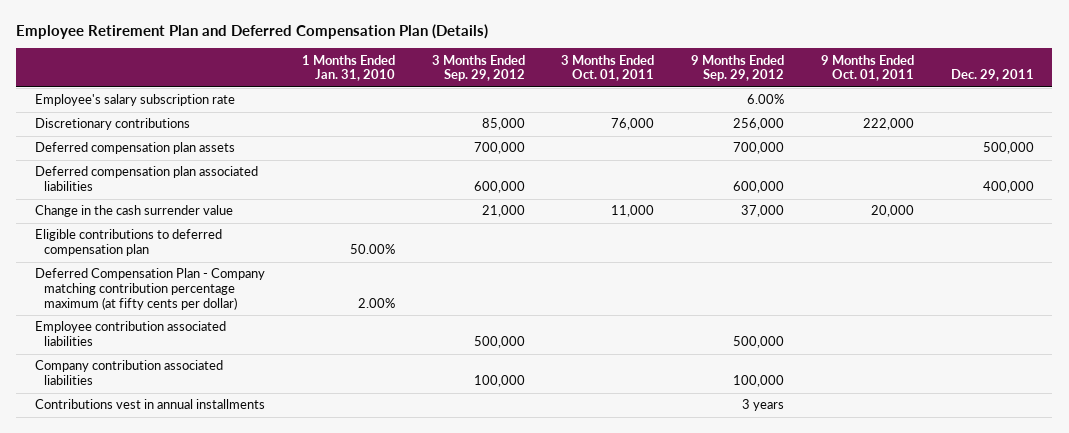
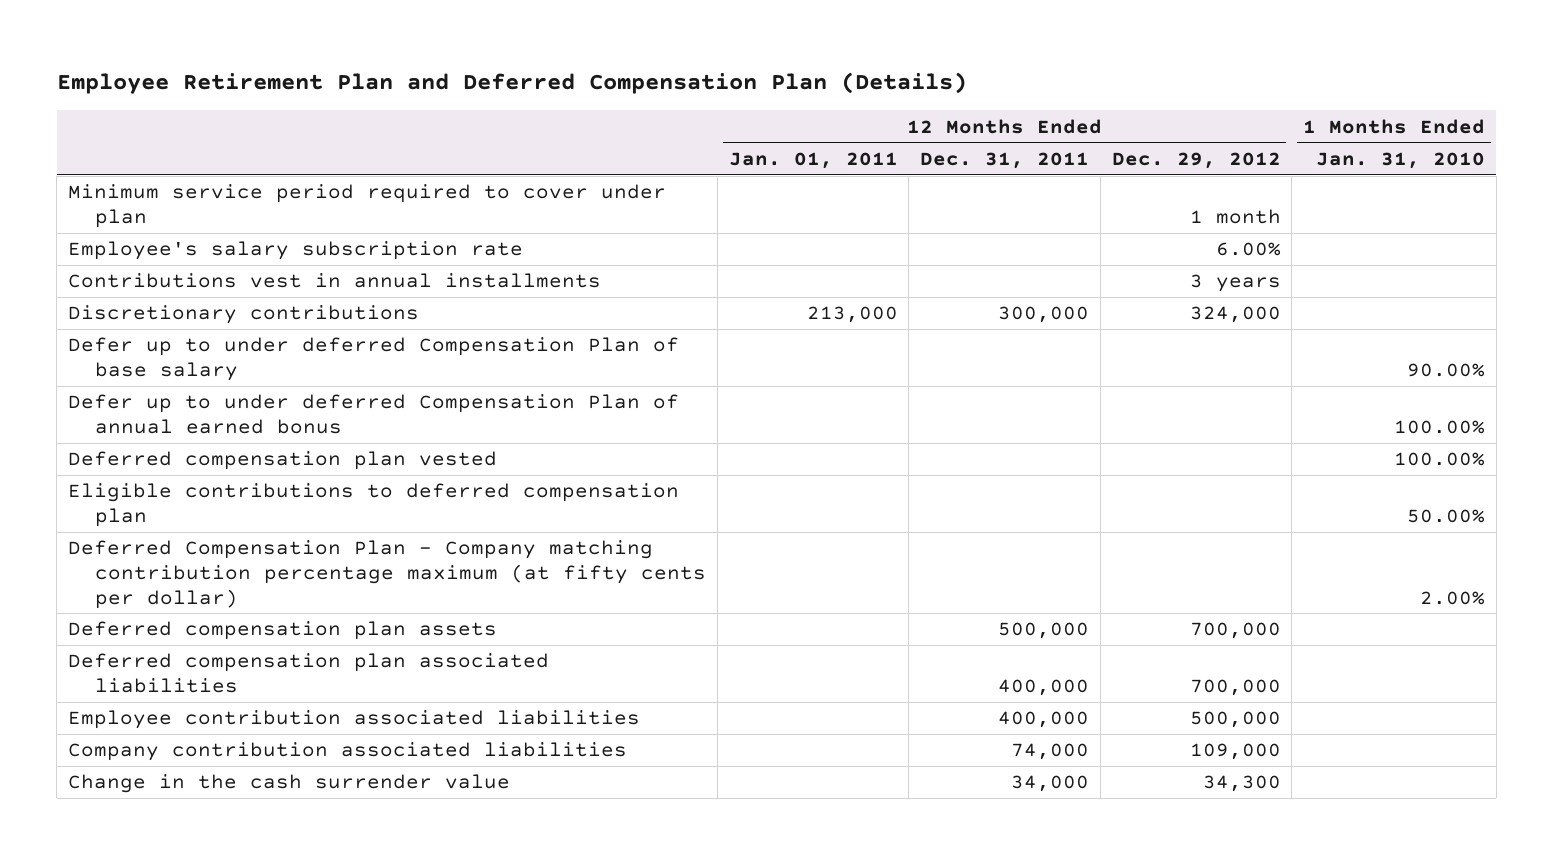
- | 1 Months Ended Jan. 31, 2010 | 3 Months Ended Sep. 29, 2012 | 3 Months Ended Oct. 01, 2011 | 9 Months Ended Sep. 29, 2012 | 9 Months Ended Oct. 01, 2011 | Dec. 29, 2011
+ | 12 Months Ended Jan. 01, 2011 | 12 Months Ended Dec. 31, 2011 | 12 Months Ended Dec. 29, 2012 | 1 Months Ended Jan. 31, 2010
+ Minimum service period required to cover under plan | | | 1 month |
moved up: Contributions vest in annual installments | | | 3 years |
+ Defer up to under deferred Compensation Plan of base salary | | | | 90.00%
+ Defer up to under deferred Compensation Plan of annual earned bonus | | | | 100.00%
+ Deferred compensation plan vested | | | | 100.00%
moved down: Deferred compensation plan assets | | 500,000 | 700,000 |
moved down: Deferred compensation plan associated liabilities | | 400,000 | 700,000 |
moved down: Change in the cash surrender value | | 34,000 | 34,300 |

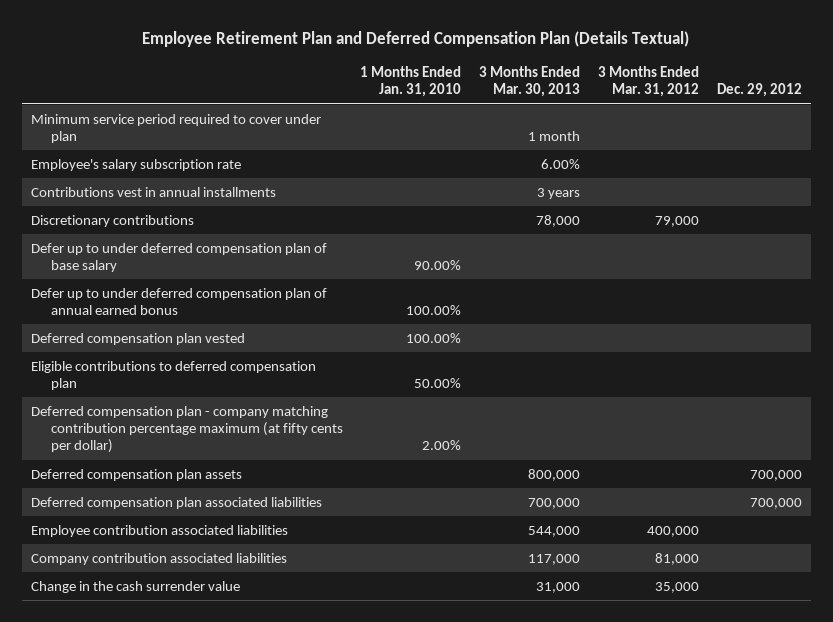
- Employee Retirement Plan and Deferred Compensation Plan (Details)
+ Employee Retirement Plan and Deferred Compensation Plan (Details Textual)
- | 12 Months Ended Jan. 01, 2011 | 12 Months Ended Dec. 31, 2011 | 12 Months Ended Dec. 29, 2012 | 1 Months Ended Jan. 31, 2010
+ | 1 Months Ended Jan. 31, 2010 | 3 Months Ended Mar. 30, 2013 | 3 Months Ended Mar. 31, 2012 | Dec. 29, 2012
- Defer up to under deferred Compensation Plan of base salary | | | | 90.00%
- Defer up to under deferred Compensation Plan of annual earned bonus | | | | 100.00%
+ Defer up to under deferred compensation plan of base salary | 90.00% | | |
+ Defer up to under deferred compensation plan of annual earned bonus | 100.00% | | |
- Deferred Compensation Plan - Company matching contribution percentage maximum (at fifty cents per dollar) | | | | 2.00%
+ Deferred compensation plan - company matching contribution percentage maximum (at fifty cents per dollar) | 2.00% | | |

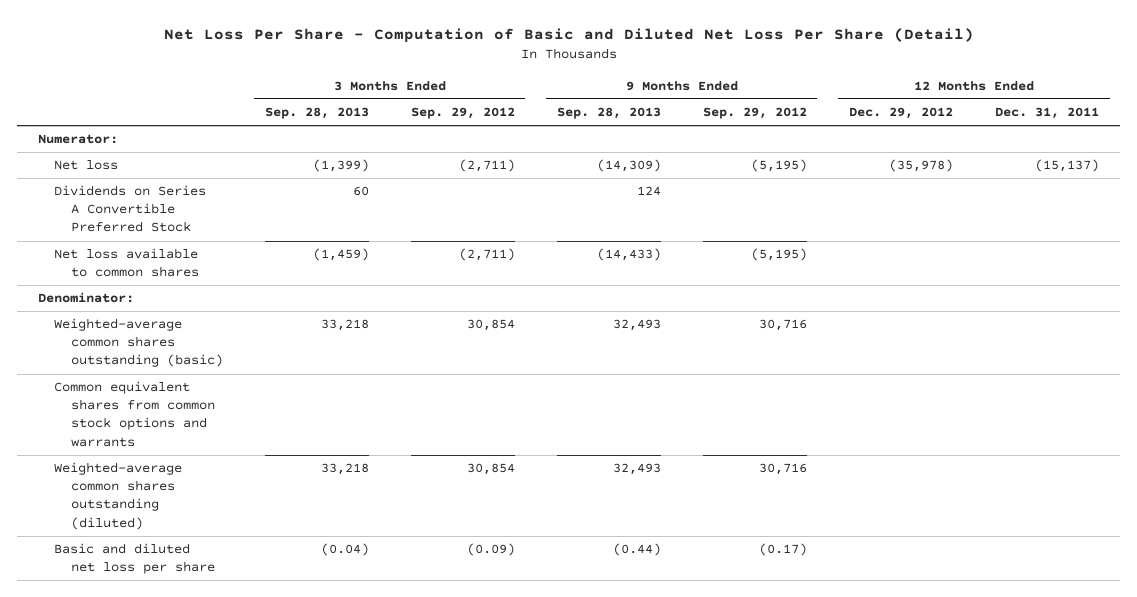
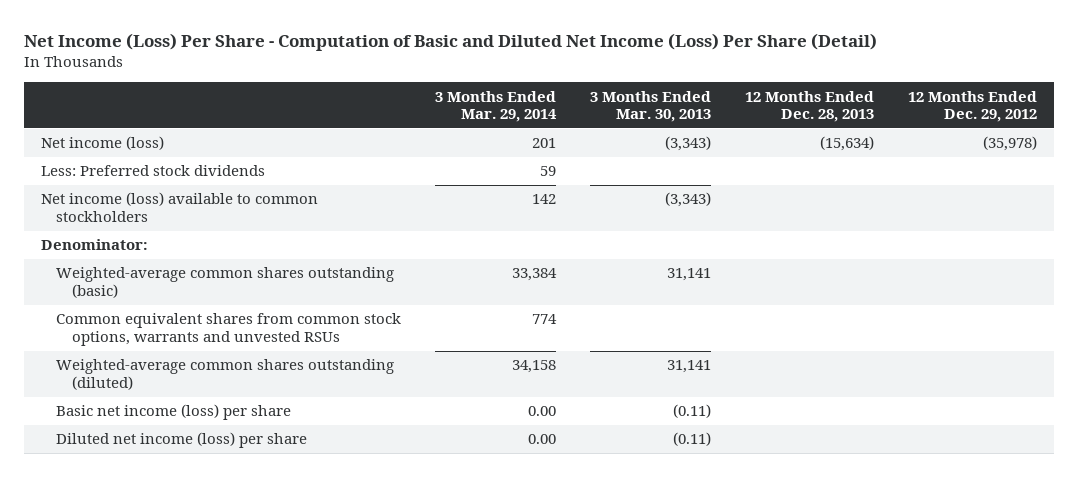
- Net Loss Per Share - Computation of Basic and Diluted Net Loss Per Share (Detail)
+ Net Income (Loss) Per Share - Computation of Basic and Diluted Net Income (Loss) Per Share (Detail)
- | 3 Months Ended Sep. 28, 2013 | 3 Months Ended Sep. 29, 2012 | 9 Months Ended Sep. 28, 2013 | 9 Months Ended Sep. 29, 2012 | 12 Months Ended Dec. 29, 2012 | 12 Months Ended Dec. 31, 2011
+ | 3 Months Ended Mar. 29, 2014 | 3 Months Ended Mar. 30, 2013 | 12 Months Ended Dec. 28, 2013 | 12 Months Ended Dec. 29, 2012
- Numerator:
- Net loss | (1,399) | (2,711) | (14,309) | (5,195) | (35,978) | (15,137)
- Dividends on Series A Convertible Preferred Stock | 60 | | 124 | | |
- Net loss available to common shares | (1,459) | (2,711) | (14,433) | (5,195) | |
+ Net income (loss) | 201 | (3,343) | (15,634) | (35,978)
+ Less: Preferred stock dividends | 59 | | |
+ Net income (loss) available to common stockholders | 142 | (3,343) | |
- Common equivalent shares from common stock options and warrants
+ Common equivalent shares from common stock options, warrants and unvested RSUs | 774 | | |
- Basic and diluted net loss per share | (0.04) | (0.09) | (0.44) | (0.17) | |
+ Basic net income (loss) per share | 0.00 | (0.11) | |
+ Diluted net income (loss) per share | 0.00 | (0.11) | |

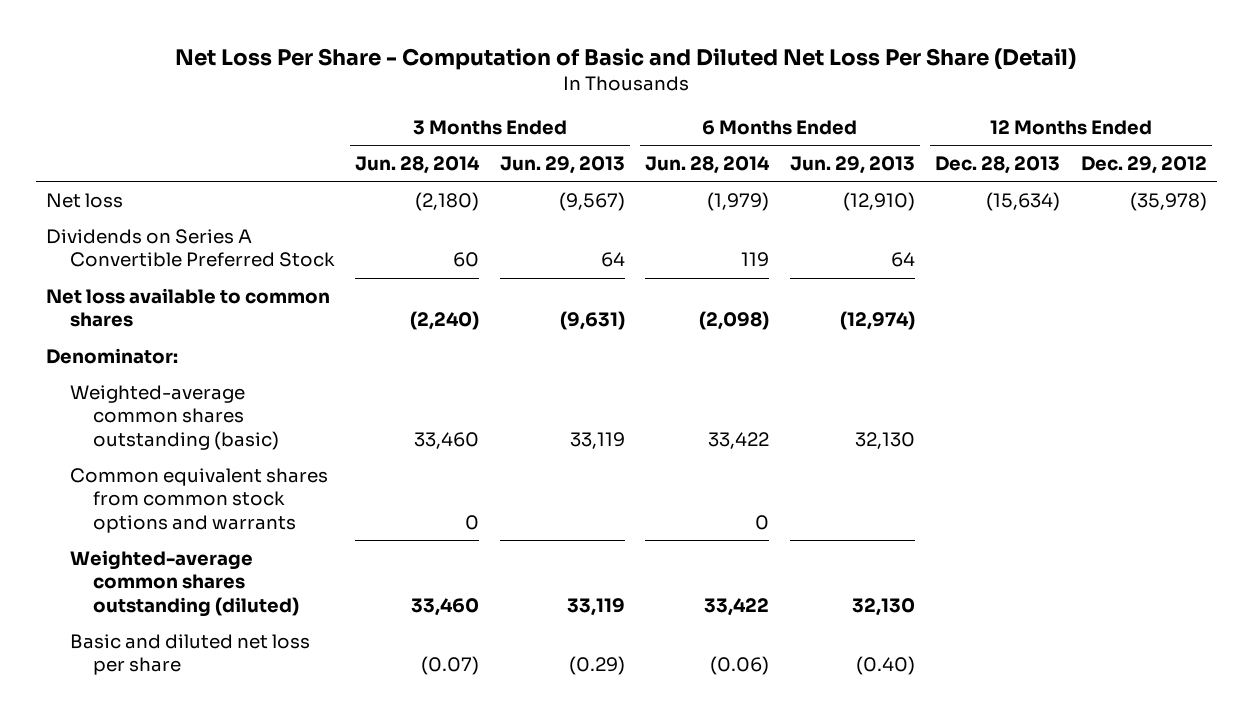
- Net Income (Loss) Per Share - Computation of Basic and Diluted Net Income (Loss) Per Share (Detail)
+ Net Loss Per Share - Computation of Basic and Diluted Net Loss Per Share (Detail)
- | 3 Months Ended Mar. 29, 2014 | 3 Months Ended Mar. 30, 2013 | 12 Months Ended Dec. 28, 2013 | 12 Months Ended Dec. 29, 2012
+ | 3 Months Ended Jun. 28, 2014 | 3 Months Ended Jun. 29, 2013 | 6 Months Ended Jun. 28, 2014 | 6 Months Ended Jun. 29, 2013 | 12 Months Ended Dec. 28, 2013 | 12 Months Ended Dec. 29, 2012
- Net income (loss) | 201 | (3,343) | (15,634) | (35,978)
- Less: Preferred stock dividends | 59 | | |
- Net income (loss) available to common stockholders | 142 | (3,343) | |
+ Net loss | (2,180) | (9,567) | (1,979) | (12,910) | (15,634) | (35,978)
+ Dividends on Series A Convertible Preferred Stock | 60 | 64 | 119 | 64 | |
+ Net loss available to common shares | (2,240) | (9,631) | (2,098) | (12,974) | |
- Common equivalent shares from common stock options, warrants and unvested RSUs | 774 | | |
+ Common equivalent shares from common stock options and warrants | 0 | | 0 | | |
- Basic net income (loss) per share | 0.00 | (0.11) | |
- Diluted net income (loss) per share | 0.00 | (0.11) | |
+ Basic and diluted net loss per share | (0.07) | (0.29) | (0.06) | (0.40) | |

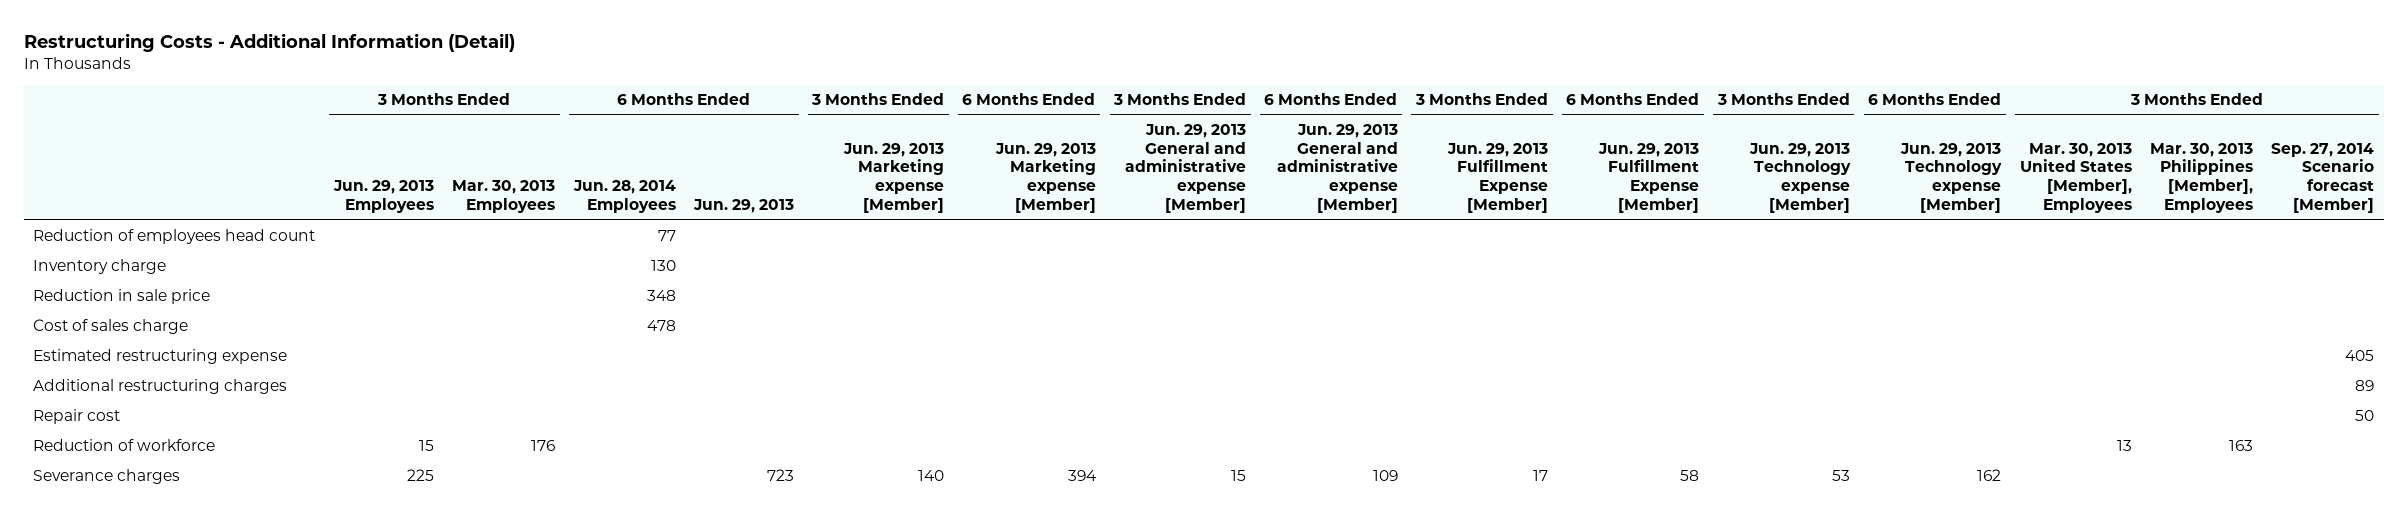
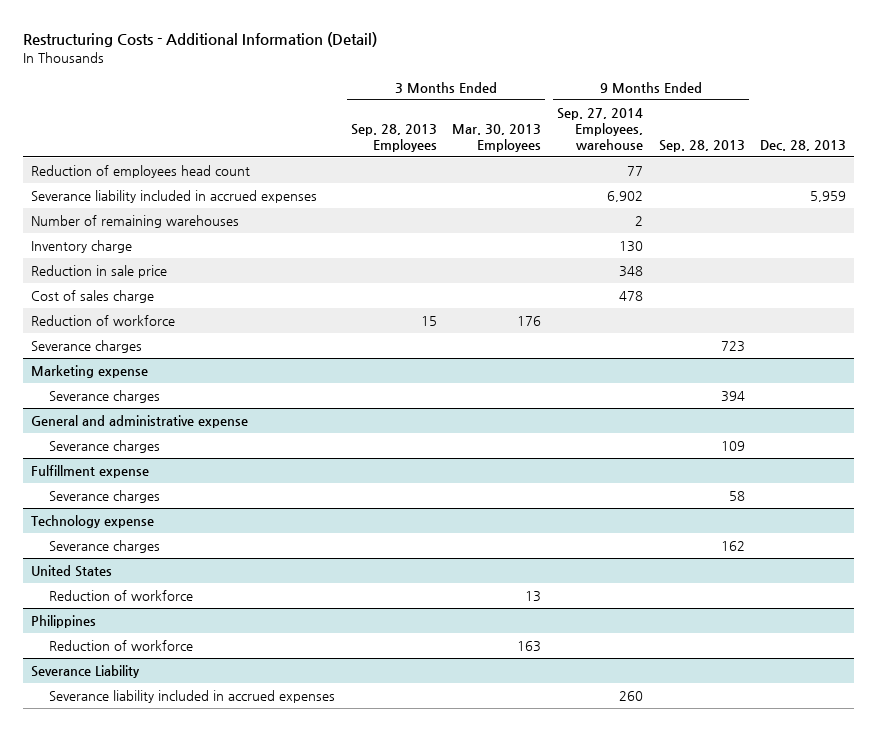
- | 3 Months Ended Jun. 29, 2013 Employees | 3 Months Ended Mar. 30, 2013 Employees | 6 Months Ended Jun. 28, 2014 Employees | 6 Months Ended Jun. 29, 2013 | 3 Months Ended Jun. 29, 2013 Marketing expense [Member] | 6 Months Ended Jun. 29, 2013 Marketing expense [Member] | 3 Months Ended Jun. 29, 2013 General and administrative expense [Member] | 6 Months Ended Jun. 29, 2013 General and administrative expense [Member] | 3 Months Ended Jun. 29, 2013 Fulfillment Expense [Member] | 6 Months Ended Jun. 29, 2013 Fulfillment Expense [Member] | 3 Months Ended Jun. 29, 2013 Technology expense [Member] | 6 Months Ended Jun. 29, 2013 Technology expense [Member] | 3 Months Ended Mar. 30, 2013 United States [Member], Employees | 3 Months Ended Mar. 30, 2013 Philippines [Member], Employees | 3 Months Ended Sep. 27, 2014 Scenario forecast [Member]
+ | 3 Months Ended Sep. 28, 2013 Employees | 3 Months Ended Mar. 30, 2013 Employees | 9 Months Ended Sep. 27, 2014 Employees, warehouse | 9 Months Ended Sep. 28, 2013 | Dec. 28, 2013
+ Severance liability included in accrued expenses | | | 6,902 | | 5,959
+ Number of remaining warehouses | | | 2 | |
- Estimated restructuring expense | | | | | | | | | | | | | | | 405
- Additional restructuring charges | | | | | | | | | | | | | | | 89
- Repair cost | | | | | | | | | | | | | | | 50
+ Marketing expense
+ Severance charges | | | | 394 |
+ General and administrative expense
+ Severance charges | | | | 109 |
+ Fulfillment expense
+ Severance charges | | | | 58 |
+ Technology expense
+ Severance charges | | | | 162 |
+ United States
+ Reduction of workforce | | 13 | | |
+ Philippines
+ Reduction of workforce | | 163 | | |
+ Severance Liability
+ Severance liability included in accrued expenses | | | 260 | |

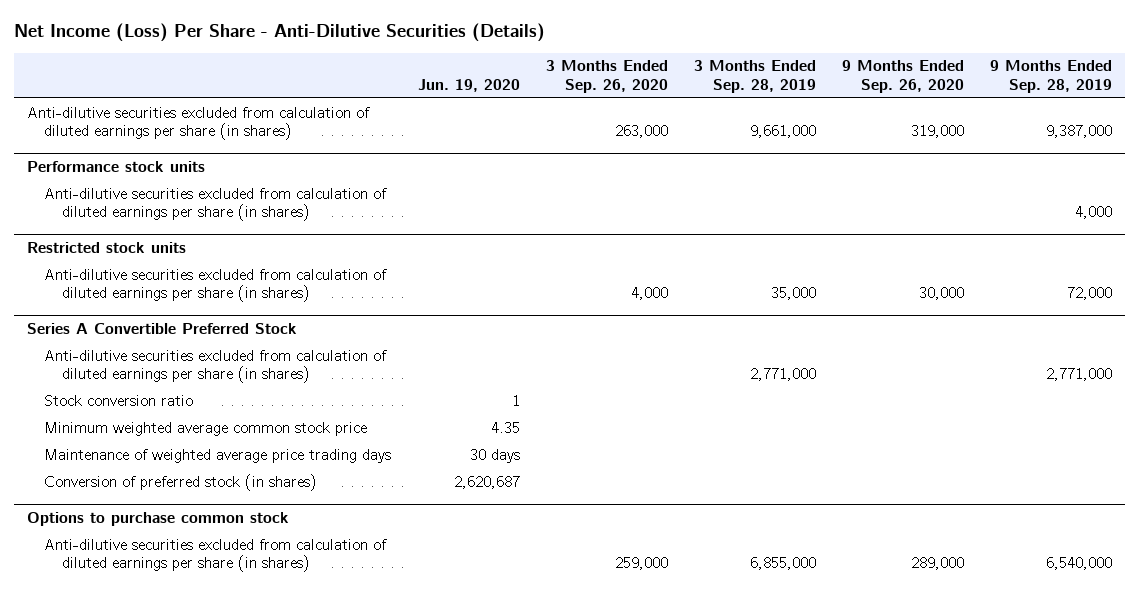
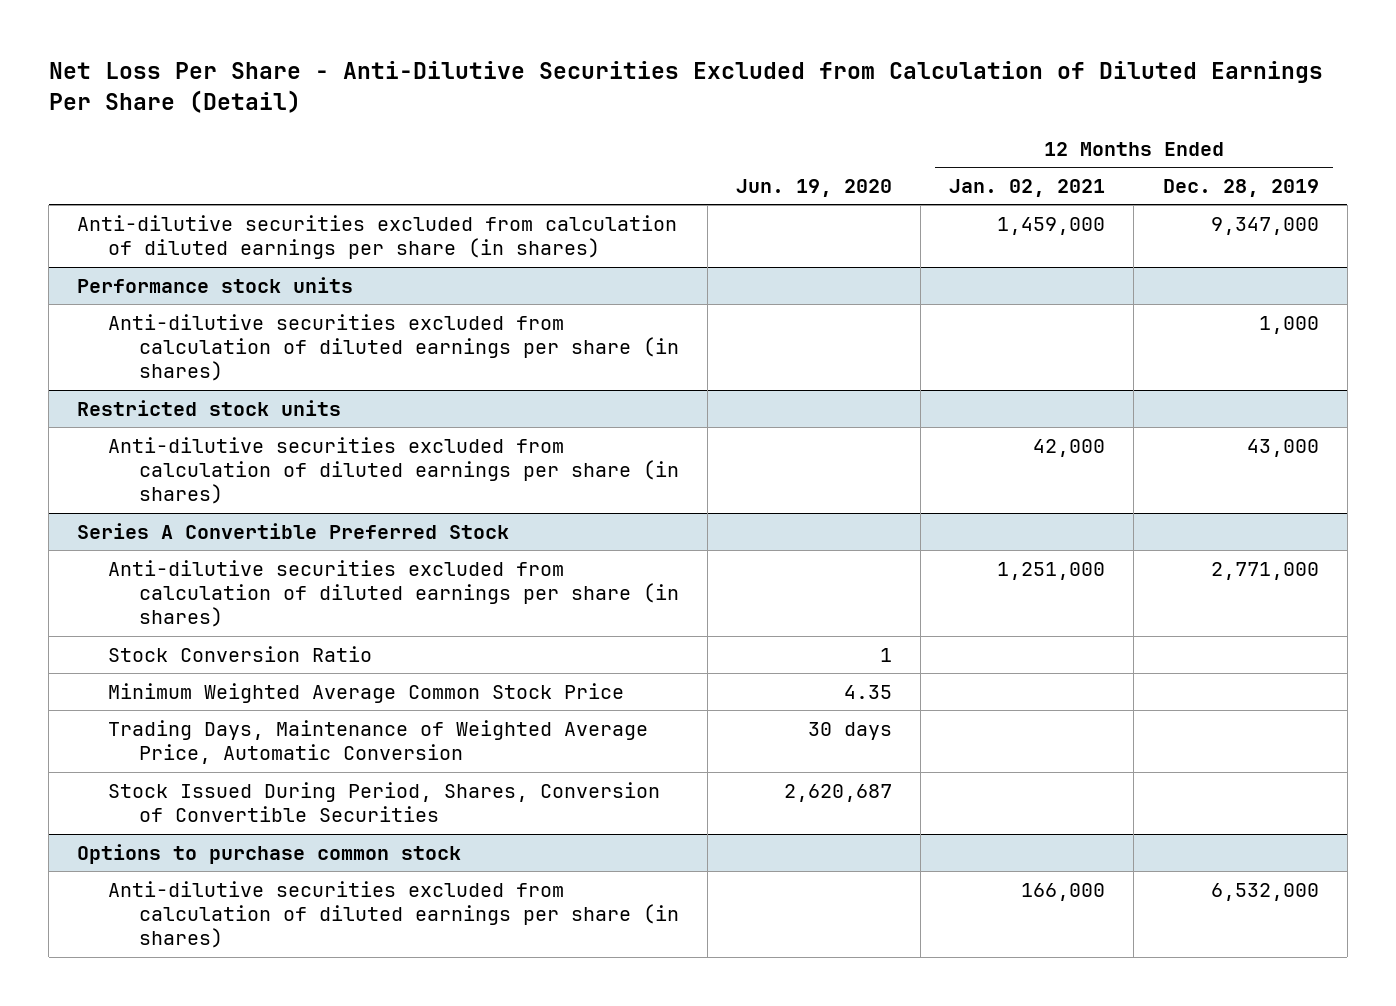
- Net Income (Loss) Per Share - Anti-Dilutive Securities (Details)
+ Net Loss Per Share - Anti-Dilutive Securities Excluded from Calculation of Diluted Earnings Per Share (Detail)
- | Jun. 19, 2020 | 3 Months Ended Sep. 26, 2020 | 3 Months Ended Sep. 28, 2019 | 9 Months Ended Sep. 26, 2020 | 9 Months Ended Sep. 28, 2019
+ | Jun. 19, 2020 | 12 Months Ended Jan. 02, 2021 | 12 Months Ended Dec. 28, 2019
@ Series A Convertible Preferred Stock
- Stock conversion ratio | 1 | | | |
- Minimum weighted average common stock price | 4.35 | | | |
- Maintenance of weighted average price trading days | 30 days | | | |
- Conversion of preferred stock (in shares) | 2,620,687 | | | |
+ Stock Conversion Ratio | 1 | |
+ Minimum Weighted Average Common Stock Price | 4.35 | |
+ Trading Days, Maintenance of Weighted Average Price, Automatic Conversion | 30 days | |
+ Stock Issued During Period, Shares, Conversion of Convertible Securities | 2,620,687 | |

